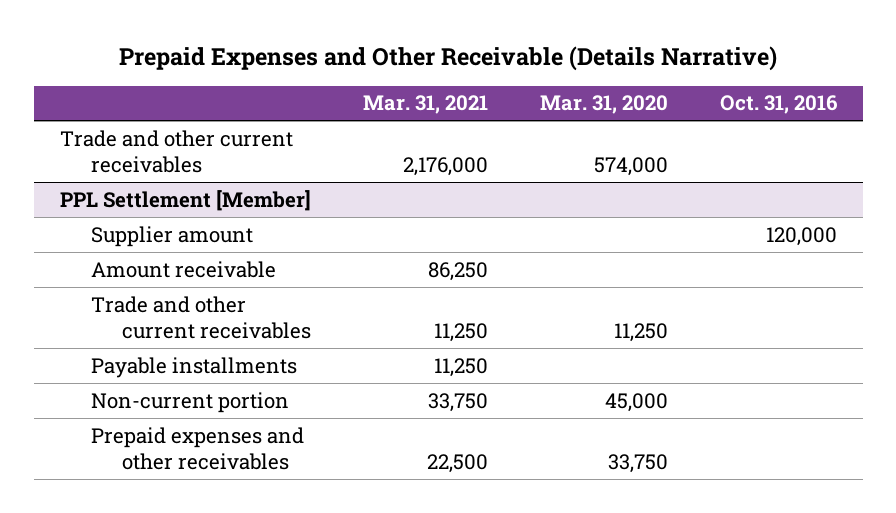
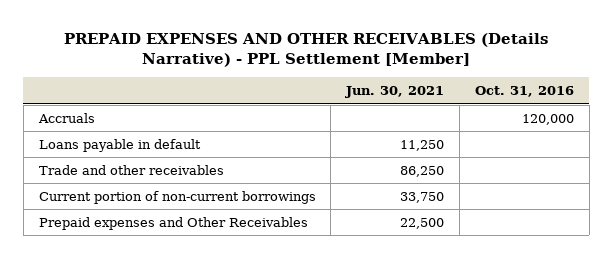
- Prepaid Expenses and Other Receivable (Details Narrative)
+ PREPAID EXPENSES AND OTHER RECEIVABLES (Details Narrative) - PPL Settlement [Member]
- | Mar. 31, 2021 | Mar. 31, 2020 | Oct. 31, 2016
+ | Jun. 30, 2021 | Oct. 31, 2016
- Trade and other current receivables | 2,176,000 | 574,000 |
- PPL Settlement [Member]
- Supplier amount | | | 120,000
- Amount receivable | 86,250 | |
- Trade and other current receivables | 11,250 | 11,250 |
- Payable installments | 11,250 | |
- Non-current portion | 33,750 | 45,000 |
- Prepaid expenses and other receivables | 22,500 | 33,750 |
+ Accruals | | 120,000
+ Loans payable in default | 11,250 |
+ Trade and other receivables | 86,250 |
+ Current portion of non-current borrowings | 33,750 |
+ Prepaid expenses and Other Receivables | 22,500 |

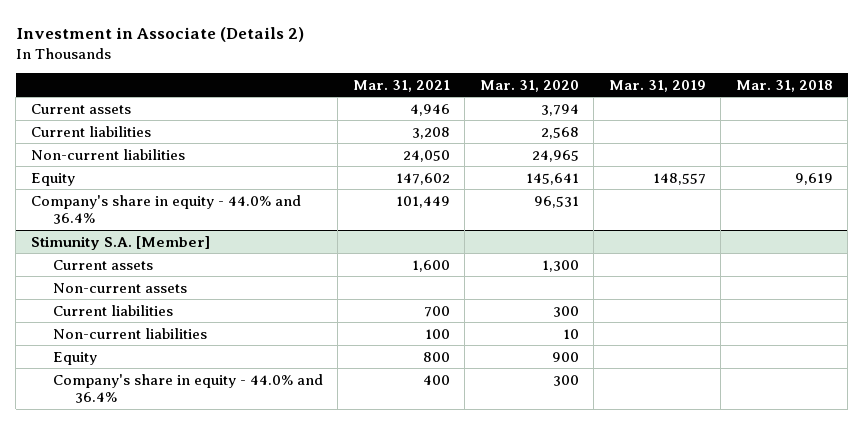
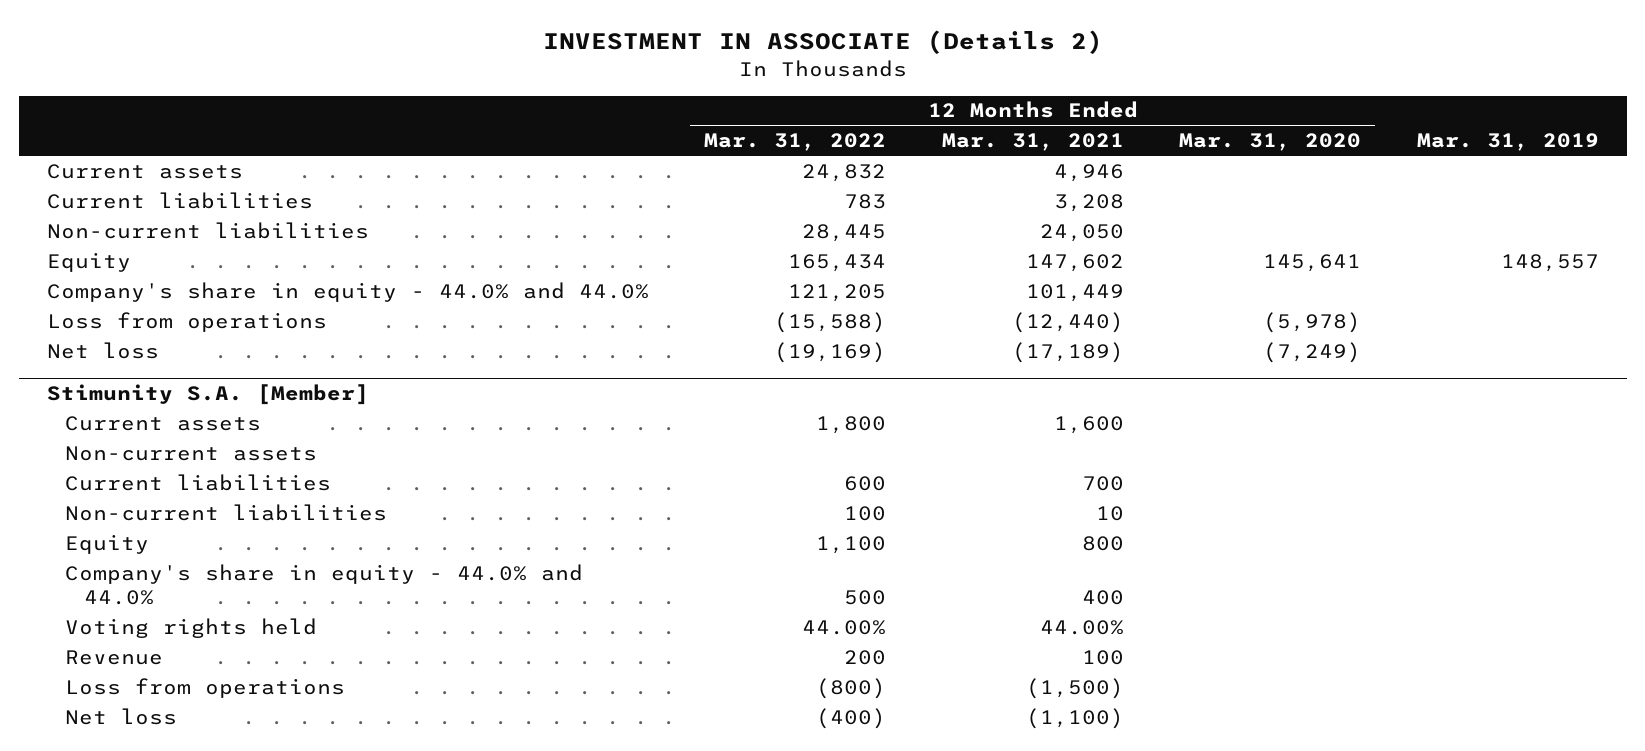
- Investment in Associate (Details 2)
+ INVESTMENT IN ASSOCIATE (Details 2)
- | Mar. 31, 2021 | Mar. 31, 2020 | Mar. 31, 2019 | Mar. 31, 2018
+ | 12 Months Ended Mar. 31, 2022 | 12 Months Ended Mar. 31, 2021 | 12 Months Ended Mar. 31, 2020 | Mar. 31, 2019
- Company's share in equity - 44.0% and 36.4% | 101,449 | 96,531 | |
+ Company's share in equity - 44.0% and 44.0% | 121,205 | 101,449 | |
+ Loss from operations | (15,588) | (12,440) | (5,978) |
+ Net loss | (19,169) | (17,189) | (7,249) |
@ Stimunity S.A. [Member]
- Company's share in equity - 44.0% and 36.4% | 400 | 300 | |
+ Company's share in equity - 44.0% and 44.0% | 500 | 400 | |
+ Voting rights held | 44.00% | 44.00% | |
+ Revenue | 200 | 100 | |
+ Loss from operations | (800) | (1,500) | |
+ Net loss | (400) | (1,100) | |

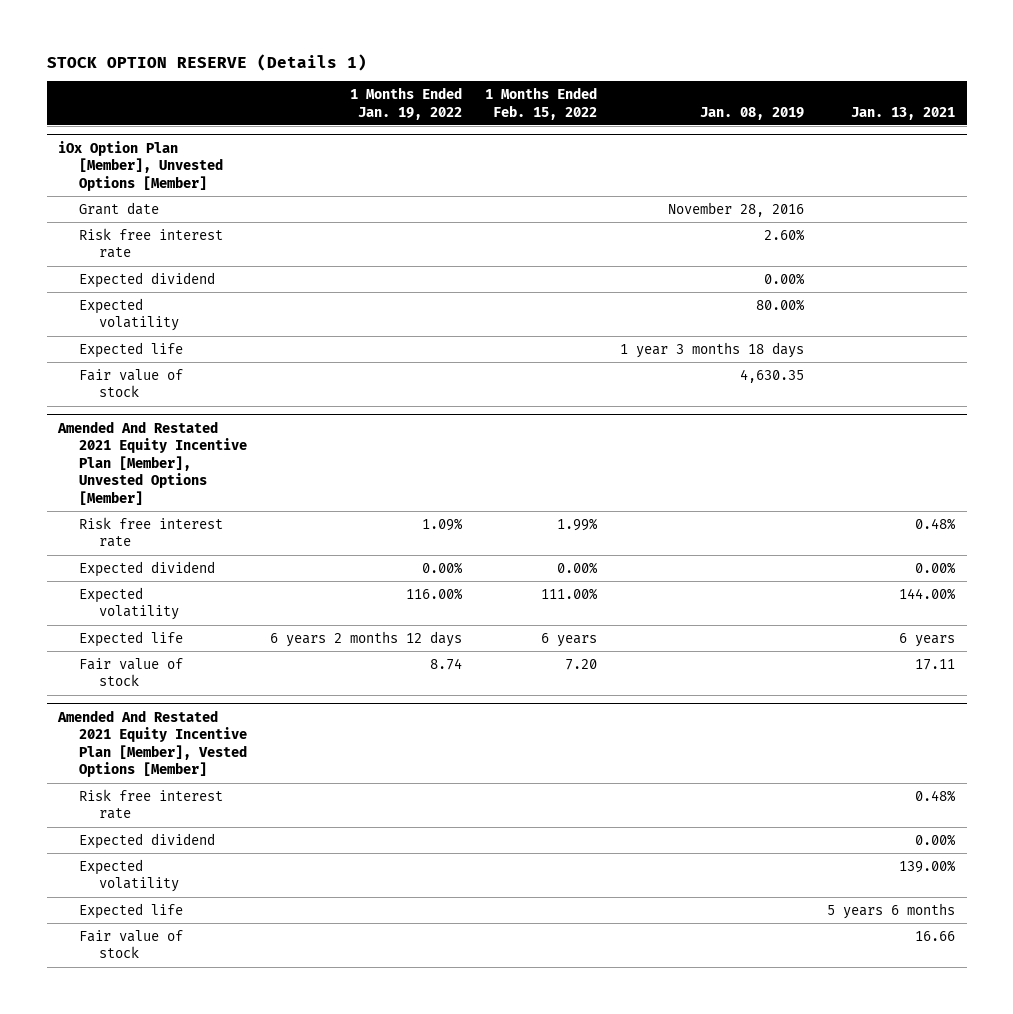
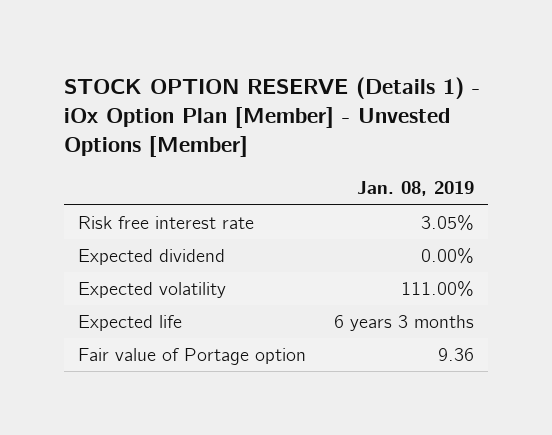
- STOCK OPTION RESERVE (Details 1)
+ STOCK OPTION RESERVE (Details 1) - iOx Option Plan [Member] - Unvested Options [Member]
- | 1 Months Ended Jan. 19, 2022 | 1 Months Ended Feb. 15, 2022 | Jan. 08, 2019 | Jan. 13, 2021
+ | Jan. 08, 2019
- iOx Option Plan [Member], Unvested Options [Member]
- Grant date | | | November 28, 2016 |
- Risk free interest rate | | | 2.60% |
- Expected dividend | | | 0.00% |
- Expected volatility | | | 80.00% |
- Expected life | | | 1 year 3 months 18 days |
- Fair value of stock | | | 4,630.35 |
- Amended And Restated 2021 Equity Incentive Plan [Member], Unvested Options [Member]
- Risk free interest rate | 1.09% | 1.99% | | 0.48%
- Expected dividend | 0.00% | 0.00% | | 0.00%
- Expected volatility | 116.00% | 111.00% | | 144.00%
- Expected life | 6 years 2 months 12 days | 6 years | | 6 years
- Fair value of stock | 8.74 | 7.20 | | 17.11
- Amended And Restated 2021 Equity Incentive Plan [Member], Vested Options [Member]
- Risk free interest rate | | | | 0.48%
- Expected dividend | | | | 0.00%
- Expected volatility | | | | 139.00%
- Expected life | | | | 5 years 6 months
- Fair value of stock | | | | 16.66
+ Risk free interest rate | 3.05%
+ Expected dividend | 0.00%
+ Expected volatility | 111.00%
+ Expected life | 6 years 3 months
+ Fair value of Portage option | 9.36

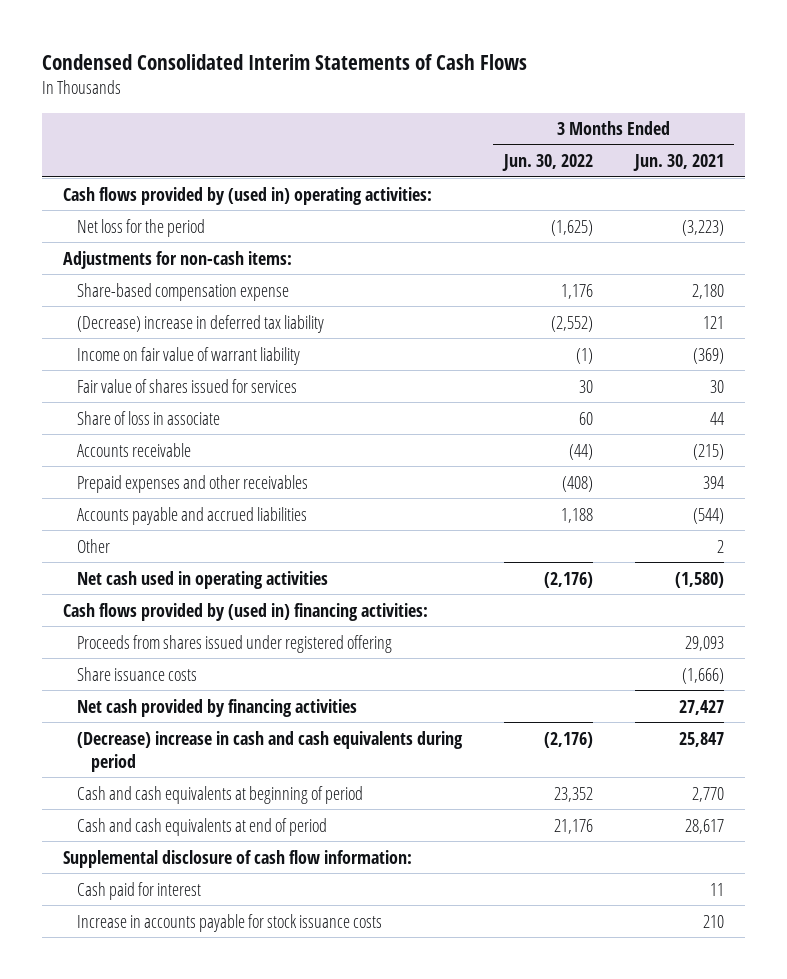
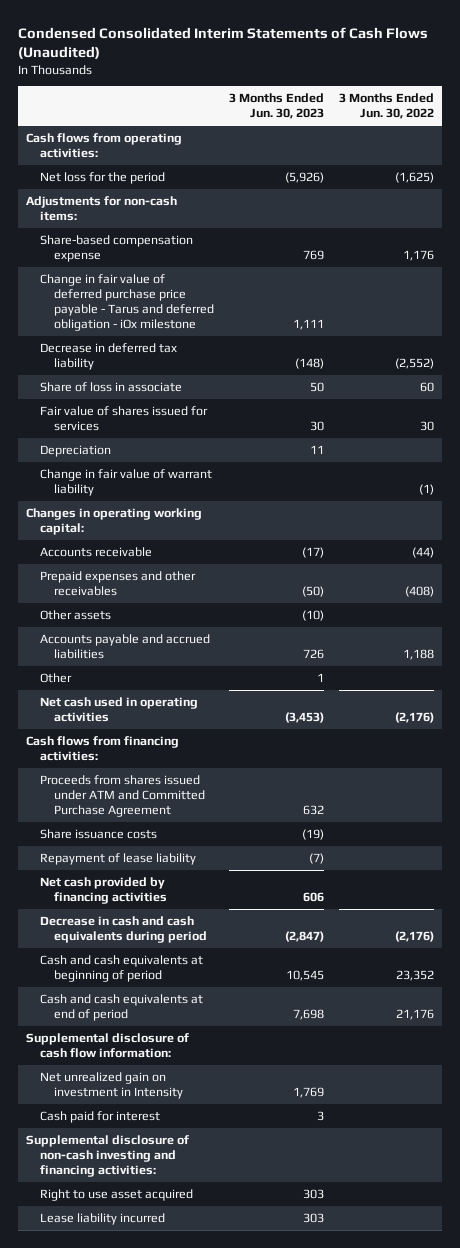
- Condensed Consolidated Interim Statements of Cash Flows
+ Condensed Consolidated Interim Statements of Cash Flows (Unaudited)
- | 3 Months Ended Jun. 30, 2022 | 3 Months Ended Jun. 30, 2021
+ | 3 Months Ended Jun. 30, 2023 | 3 Months Ended Jun. 30, 2022
- Cash flows provided by (used in) operating activities:
+ Cash flows from operating activities:
- (Decrease) increase in deferred tax liability | (2,552) | 121
- Income on fair value of warrant liability | (1) | (369)
+ Change in fair value of deferred purchase price payable - Tarus and deferred obligation - iOx milestone | 1,111 |
+ Decrease in deferred tax liability | (148) | (2,552)
moved down: Fair value of shares issued for services | 30 | 30
+ Depreciation | 11 |
+ Change in fair value of warrant liability | | (1)
+ Changes in operating working capital:
+ Other assets | (10) |
- Cash flows provided by (used in) financing activities:
- Proceeds from shares issued under registered offering | | 29,093
+ Cash flows from financing activities:
+ Proceeds from shares issued under ATM and Committed Purchase Agreement | 632 |
+ Repayment of lease liability | (7) |
- (Decrease) increase in cash and cash equivalents during period | (2,176) | 25,847
+ Decrease in cash and cash equivalents during period | (2,847) | (2,176)
+ Net unrealized gain on investment in Intensity | 1,769 |
- Increase in accounts payable for stock issuance costs | | 210
+ Supplemental disclosure of non-cash investing and financing activities:
+ Right to use asset acquired | 303 |
+ Lease liability incurred | 303 |

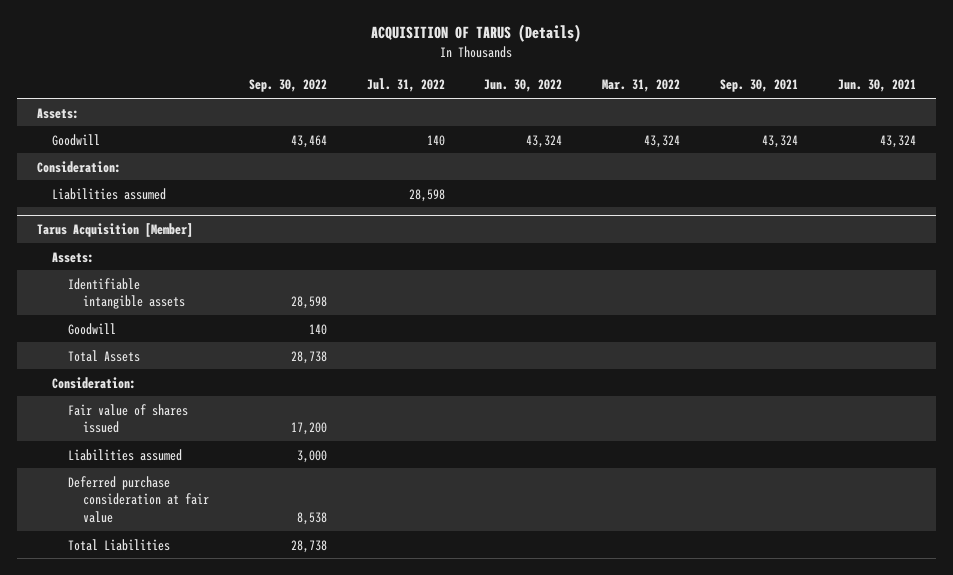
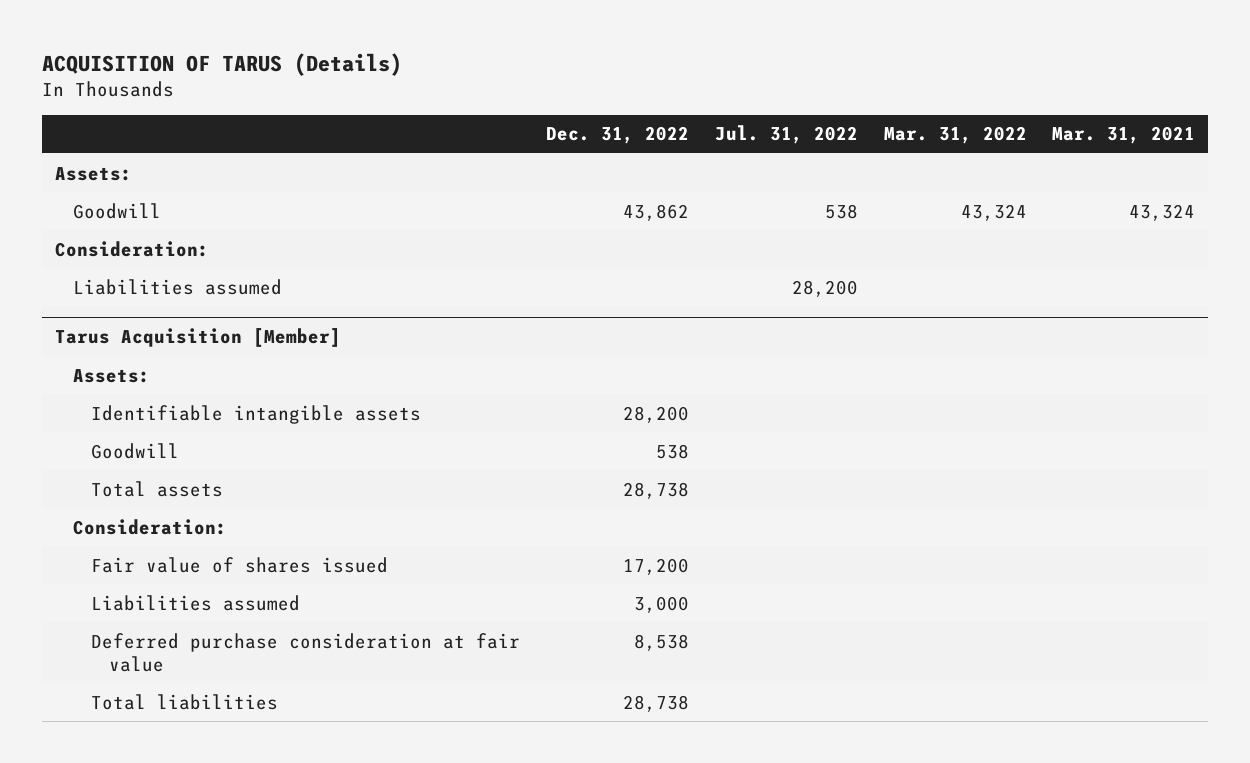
- | Sep. 30, 2022 | Jul. 31, 2022 | Jun. 30, 2022 | Mar. 31, 2022 | Sep. 30, 2021 | Jun. 30, 2021
+ | Dec. 31, 2022 | Jul. 31, 2022 | Mar. 31, 2022 | Mar. 31, 2021
- Goodwill | 43,464 | 140 | 43,324 | 43,324 | 43,324 | 43,324
+ Goodwill | 43,862 | 538 | 43,324 | 43,324
- Liabilities assumed | | 28,598 | | | |
+ Liabilities assumed | | 28,200 | |
@ Tarus Acquisition [Member]
- Total Assets | 28,738 | | | | |
+ Total assets | 28,738 | | |
- Total Liabilities | 28,738 | | | | |
+ Total liabilities | 28,738 | | |

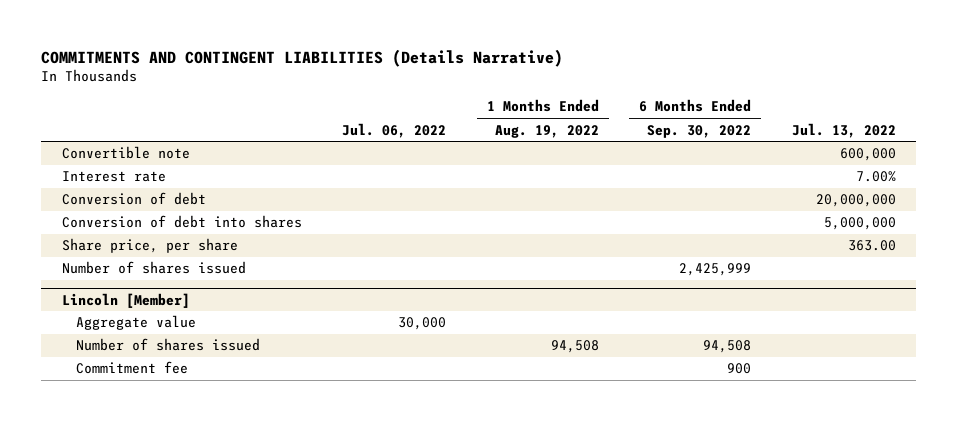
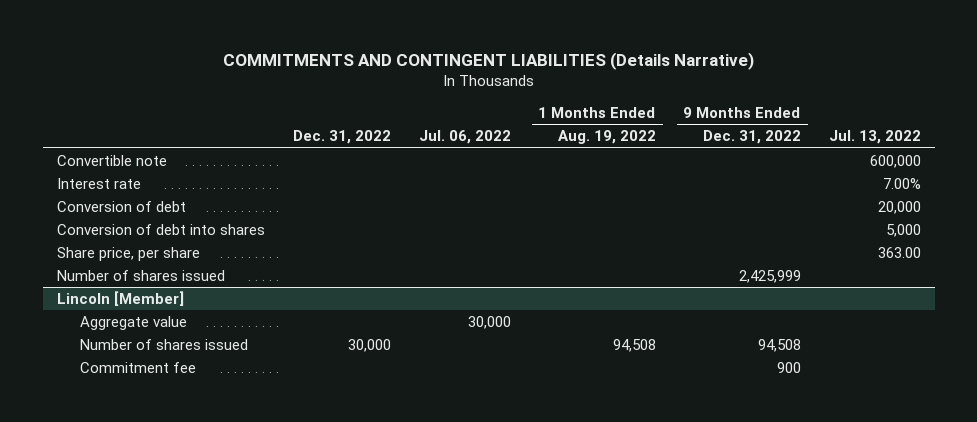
- | Jul. 06, 2022 | 1 Months Ended Aug. 19, 2022 | 6 Months Ended Sep. 30, 2022 | Jul. 13, 2022
+ | Dec. 31, 2022 | Jul. 06, 2022 | 1 Months Ended Aug. 19, 2022 | 9 Months Ended Dec. 31, 2022 | Jul. 13, 2022
- Conversion of debt | | | | 20,000,000
- Conversion of debt into shares | | | | 5,000,000
+ Conversion of debt | | | | | 20,000
+ Conversion of debt into shares | | | | | 5,000

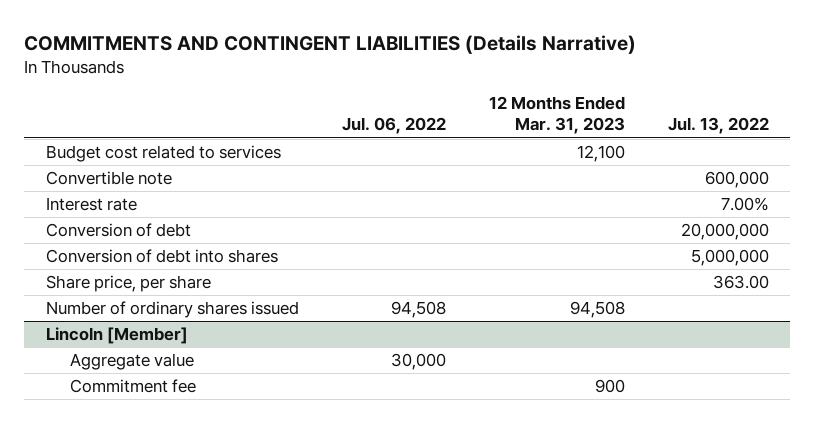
- | Dec. 31, 2022 | Jul. 06, 2022 | 1 Months Ended Aug. 19, 2022 | 9 Months Ended Dec. 31, 2022 | Jul. 13, 2022
+ | Jul. 06, 2022 | 12 Months Ended Mar. 31, 2023 | Jul. 13, 2022
+ Budget cost related to services | | 12,100 |
- Conversion of debt | | | | | 20,000
- Conversion of debt into shares | | | | | 5,000
+ Conversion of debt | | | 20,000,000
+ Conversion of debt into shares | | | 5,000,000
- Number of shares issued | | | | 2,425,999 |
+ Number of ordinary shares issued | 94,508 | 94,508 |
@ Lincoln [Member]
- Number of shares issued | 30,000 | | 94,508 | 94,508 |

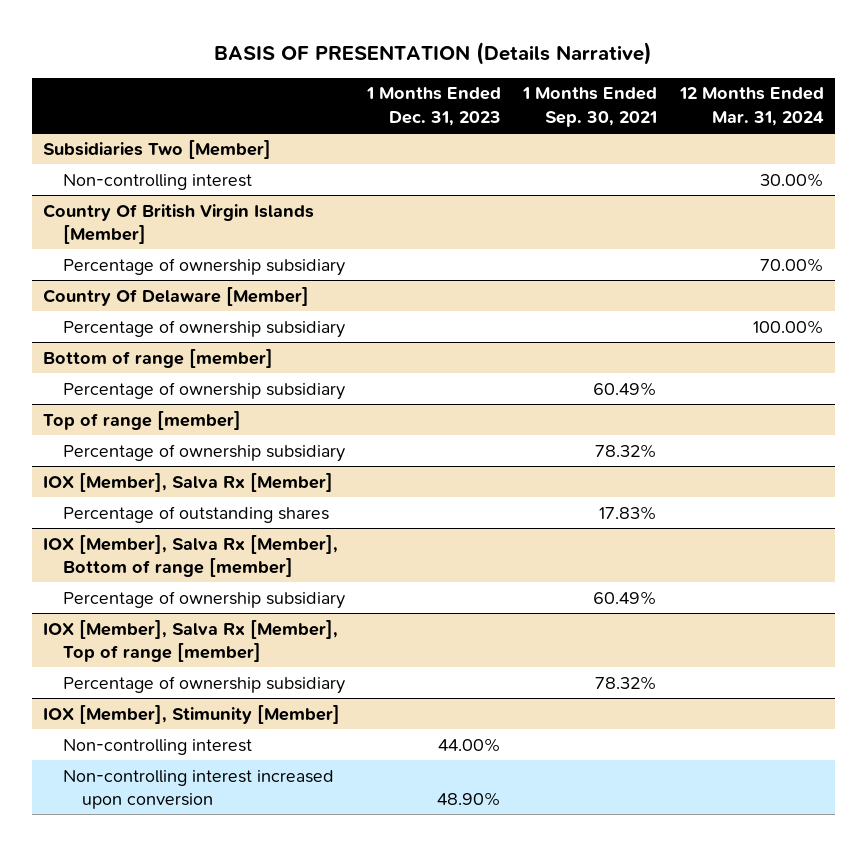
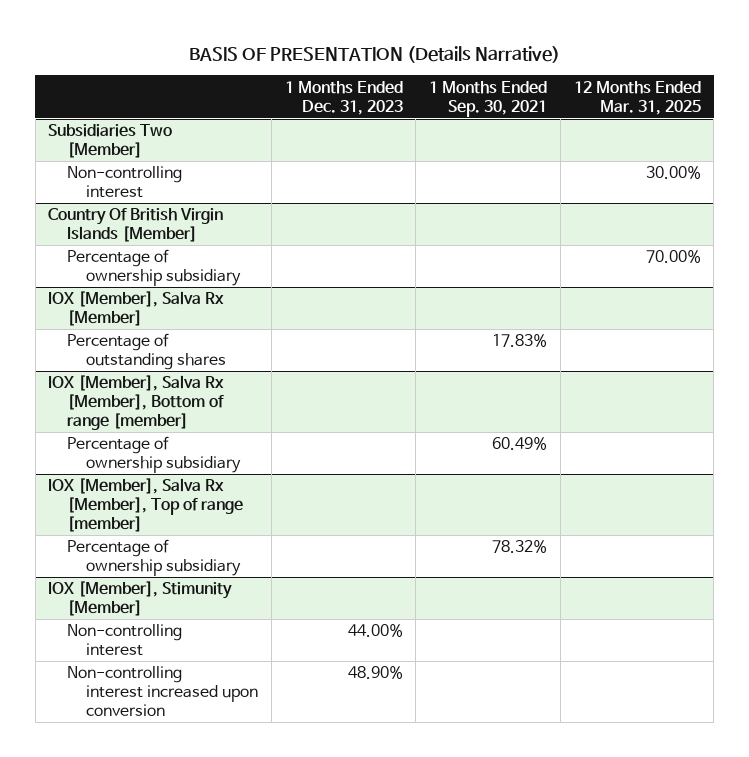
- | 1 Months Ended Dec. 31, 2023 | 1 Months Ended Sep. 30, 2021 | 12 Months Ended Mar. 31, 2024
+ | 1 Months Ended Dec. 31, 2023 | 1 Months Ended Sep. 30, 2021 | 12 Months Ended Mar. 31, 2025
- Country Of Delaware [Member]
- Percentage of ownership subsidiary | | | 100.00%
- Bottom of range [member]
- Percentage of ownership subsidiary | | 60.49% |
- Top of range [member]
- Percentage of ownership subsidiary | | 78.32% |

